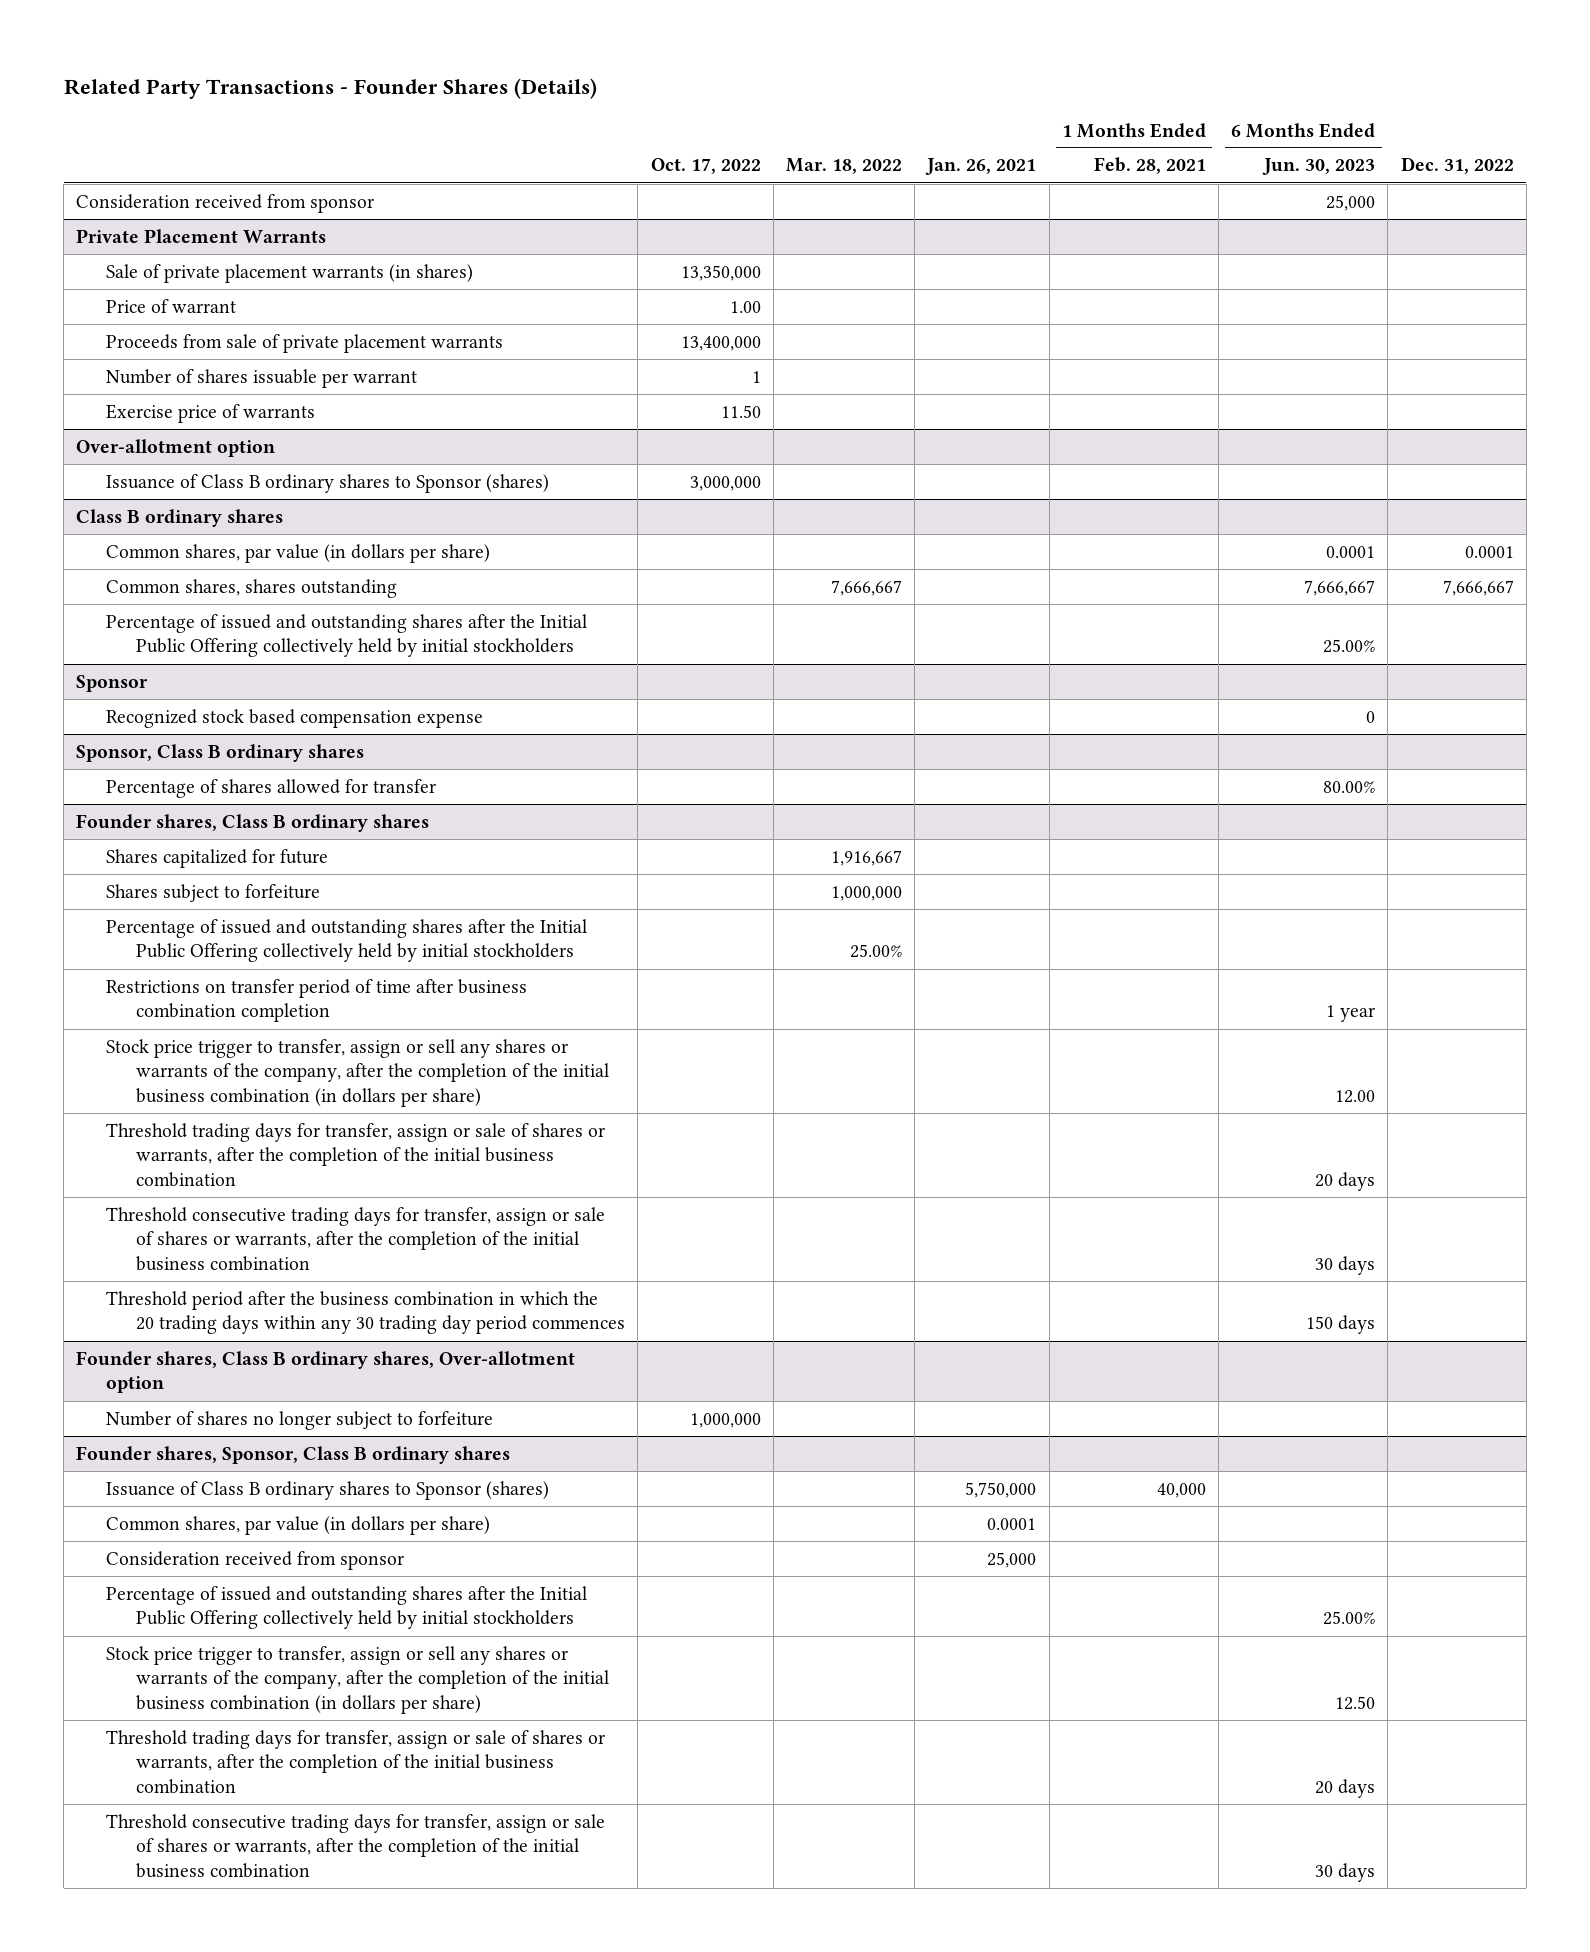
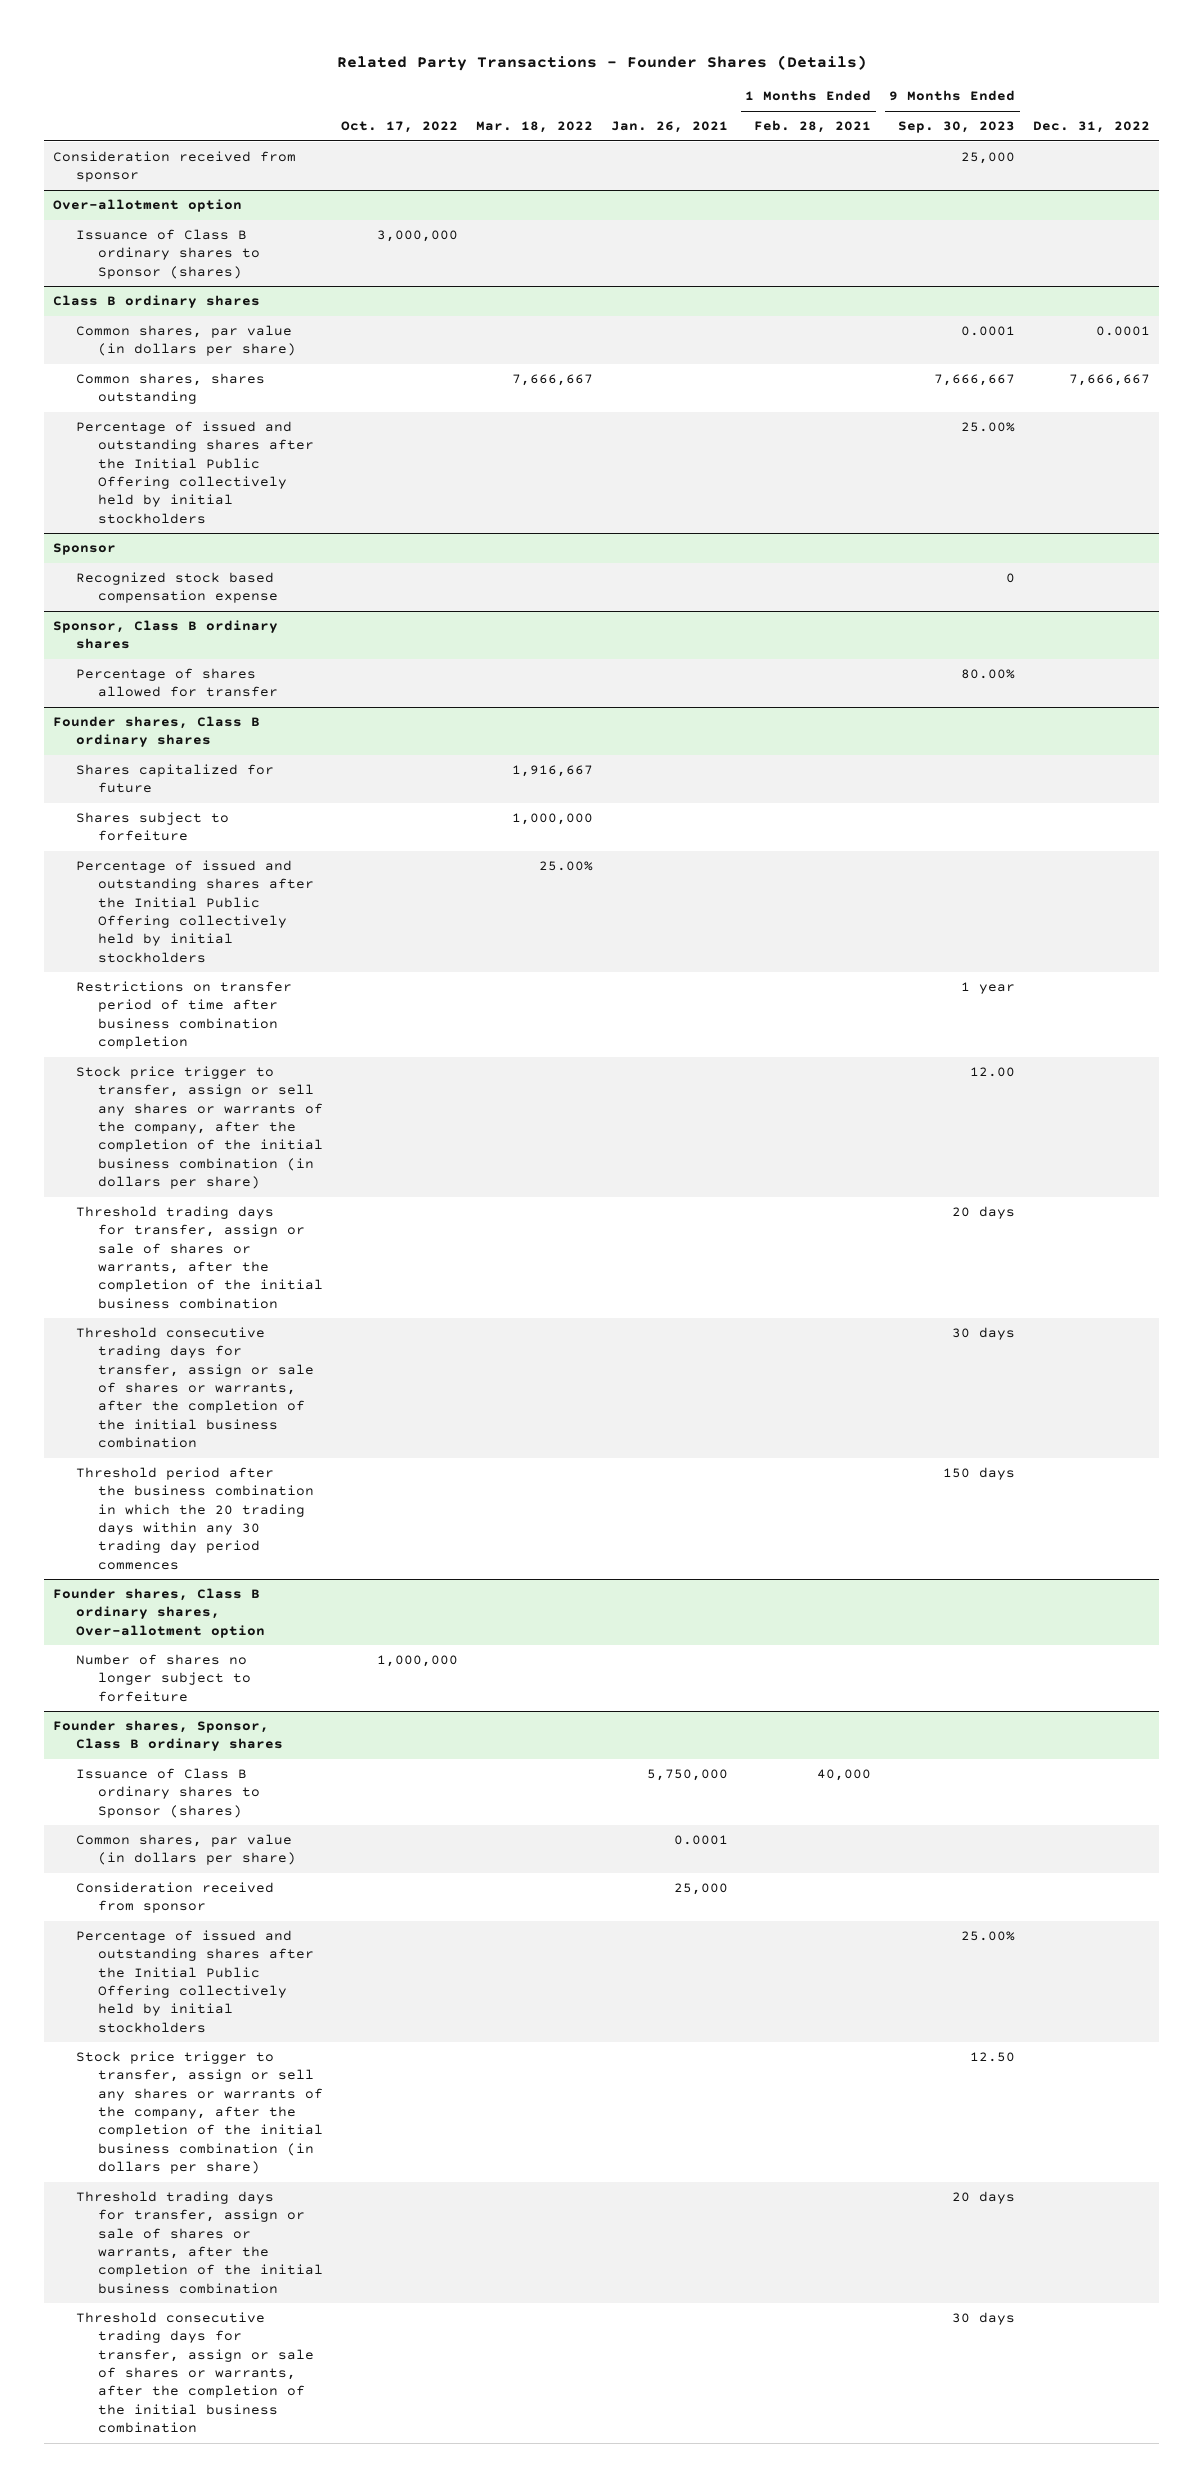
- | Oct. 17, 2022 | Mar. 18, 2022 | Jan. 26, 2021 | 1 Months Ended Feb. 28, 2021 | 6 Months Ended Jun. 30, 2023 | Dec. 31, 2022
+ | Oct. 17, 2022 | Mar. 18, 2022 | Jan. 26, 2021 | 1 Months Ended Feb. 28, 2021 | 9 Months Ended Sep. 30, 2023 | Dec. 31, 2022
- Private Placement Warrants
- Sale of private placement warrants (in shares) | 13,350,000 | | | | |
- Price of warrant | 1.00 | | | | |
- Proceeds from sale of private placement warrants | 13,400,000 | | | | |
- Number of shares issuable per warrant | 1 | | | | |
- Exercise price of warrants | 11.50 | | | | |

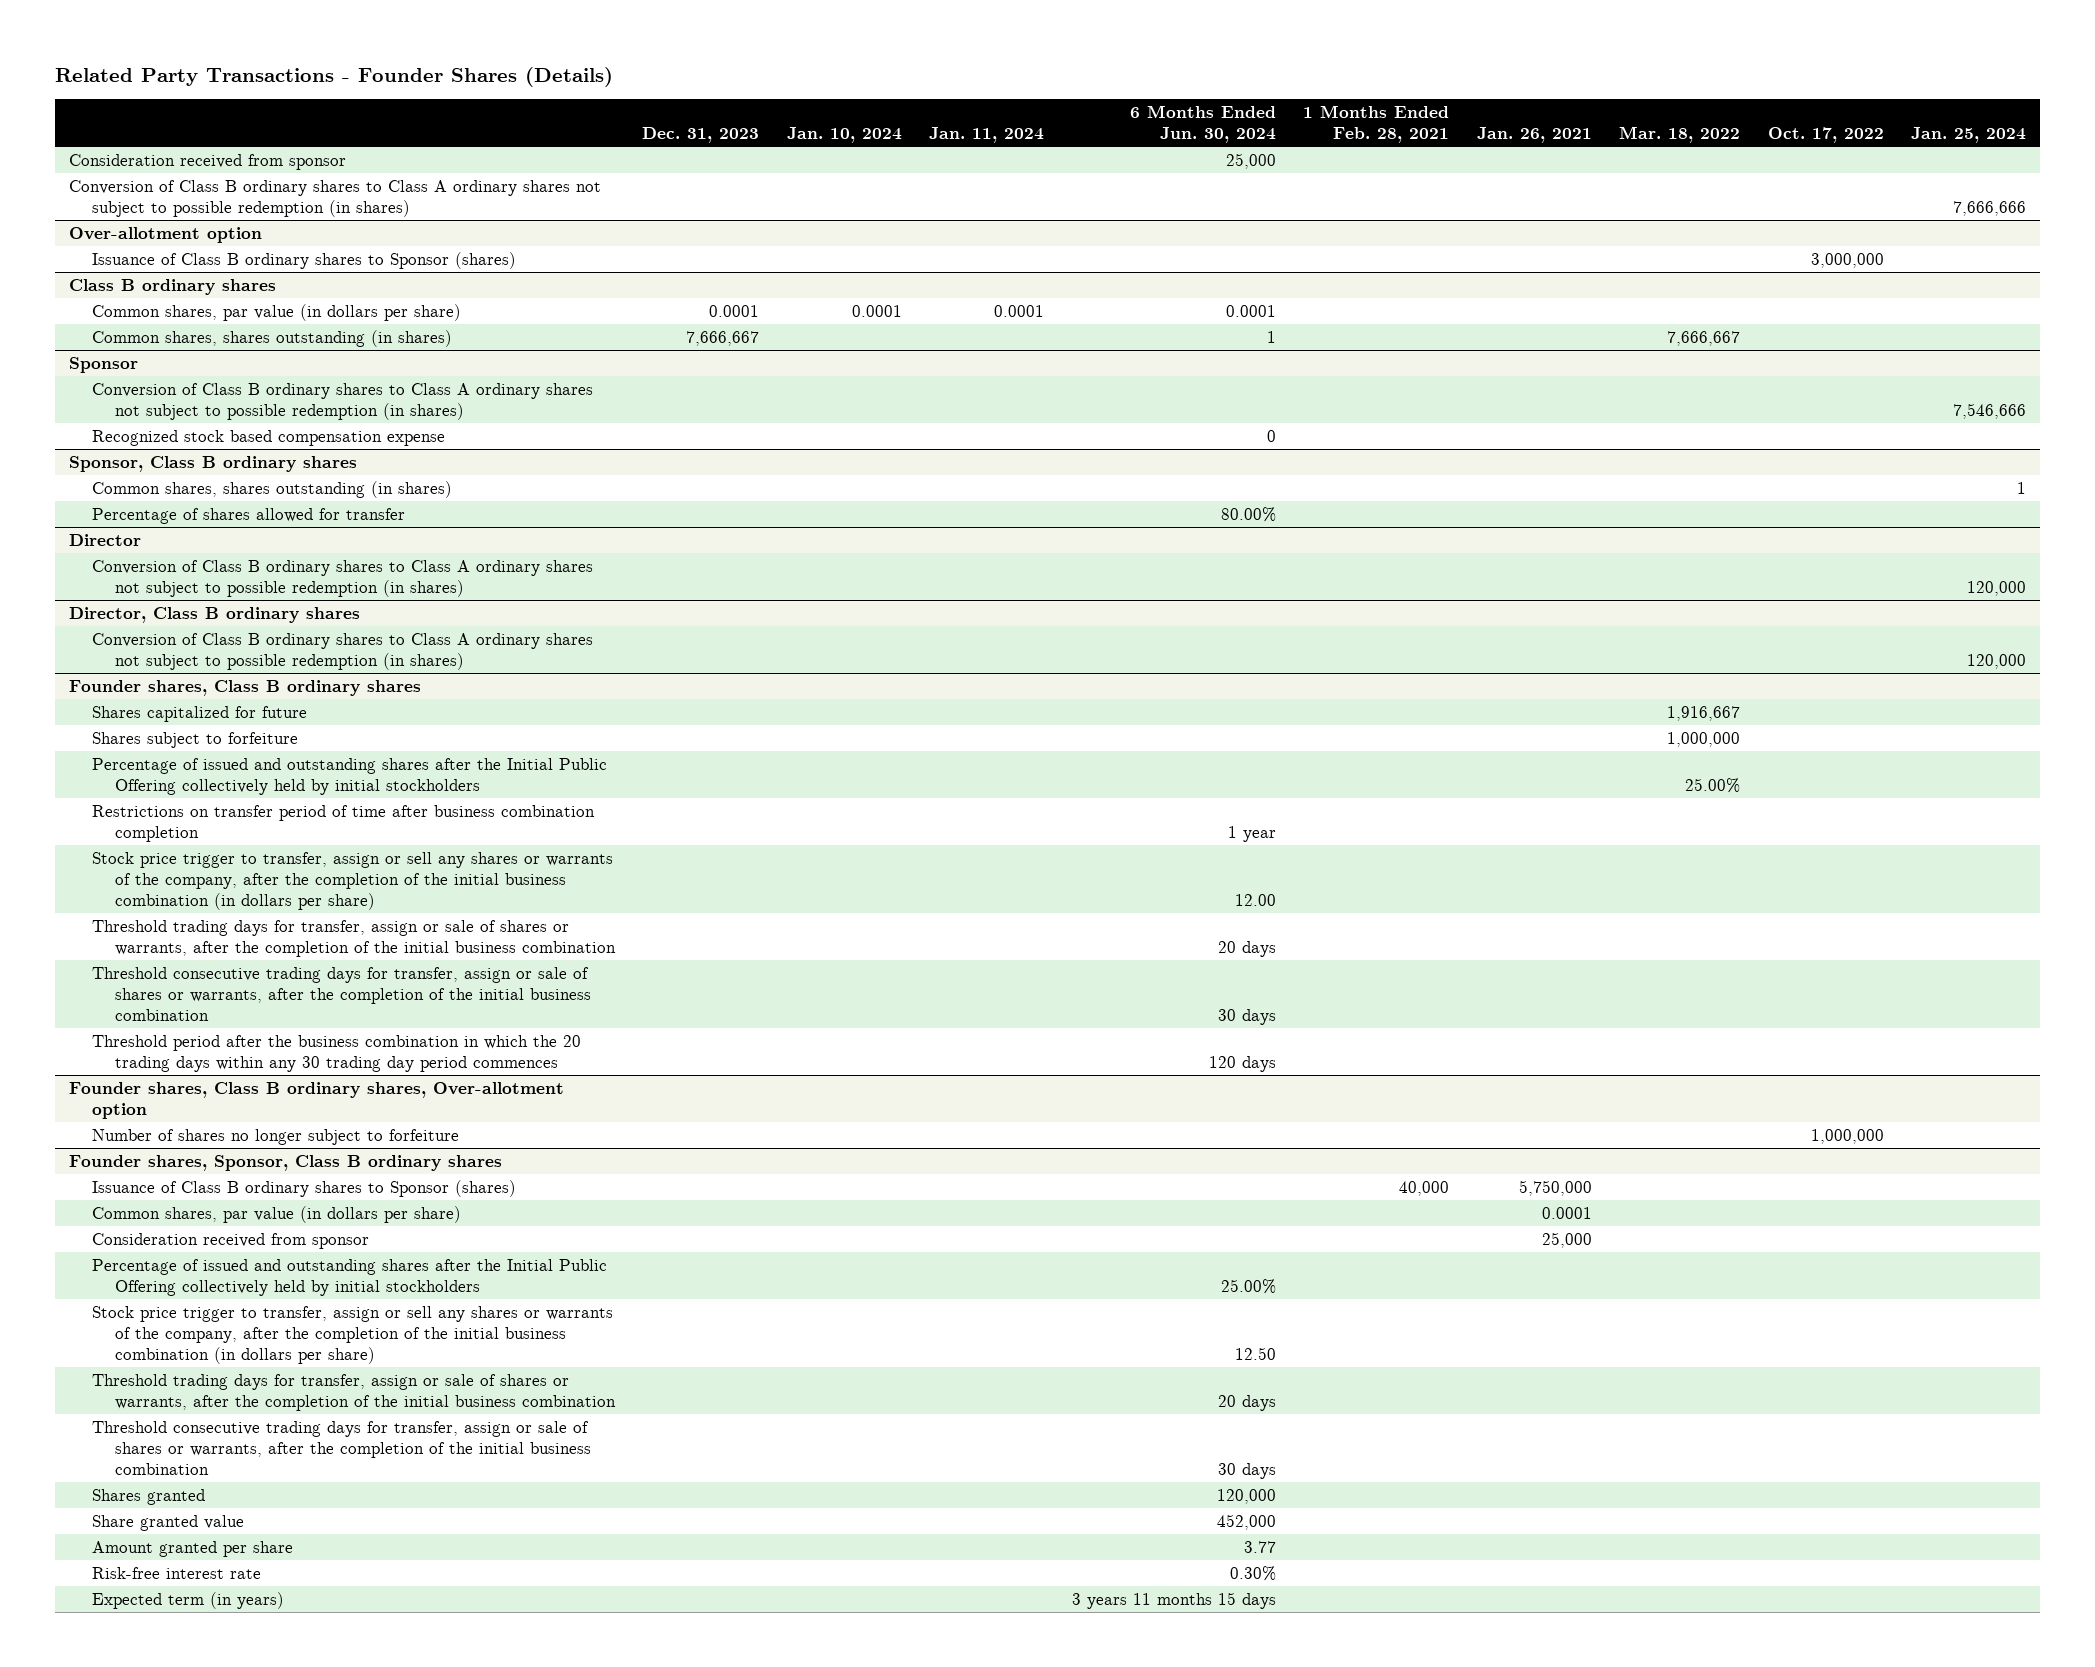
- | Oct. 17, 2022 | Mar. 18, 2022 | Jan. 26, 2021 | 1 Months Ended Feb. 28, 2021 | 9 Months Ended Sep. 30, 2023 | Dec. 31, 2022
+ | Dec. 31, 2023 | Jan. 10, 2024 | Jan. 11, 2024 | 6 Months Ended Jun. 30, 2024 | 1 Months Ended Feb. 28, 2021 | Jan. 26, 2021 | Mar. 18, 2022 | Oct. 17, 2022 | Jan. 25, 2024
+ Conversion of Class B ordinary shares to Class A ordinary shares not subject to possible redemption (in shares) | | | | | | | | | 7,666,666
@ Class B ordinary shares
- Common shares, shares outstanding | | 7,666,667 | | | 7,666,667 | 7,666,667
- Percentage of issued and outstanding shares after the Initial Public Offering collectively held by initial stockholders | | | | | 25.00% |
+ Common shares, shares outstanding (in shares) | 7,666,667 | | | 1 | | | 7,666,667 | |
@ Sponsor
+ Conversion of Class B ordinary shares to Class A ordinary shares not subject to possible redemption (in shares) | | | | | | | | | 7,546,666
@ Sponsor, Class B ordinary shares
+ Common shares, shares outstanding (in shares) | | | | | | | | | 1
+ Director
+ Conversion of Class B ordinary shares to Class A ordinary shares not subject to possible redemption (in shares) | | | | | | | | | 120,000
+ Director, Class B ordinary shares
+ Conversion of Class B ordinary shares to Class A ordinary shares not subject to possible redemption (in shares) | | | | | | | | | 120,000
@ Founder shares, Sponsor, Class B ordinary shares
+ Shares granted | | | | 120,000 | | | | |
+ Share granted value | | | | 452,000 | | | | |
+ Amount granted per share | | | | 3.77 | | | | |
+ Risk-free interest rate | | | | 0.30% | | | | |
+ Expected term (in years) | | | | 3 years 11 months 15 days | | | | |

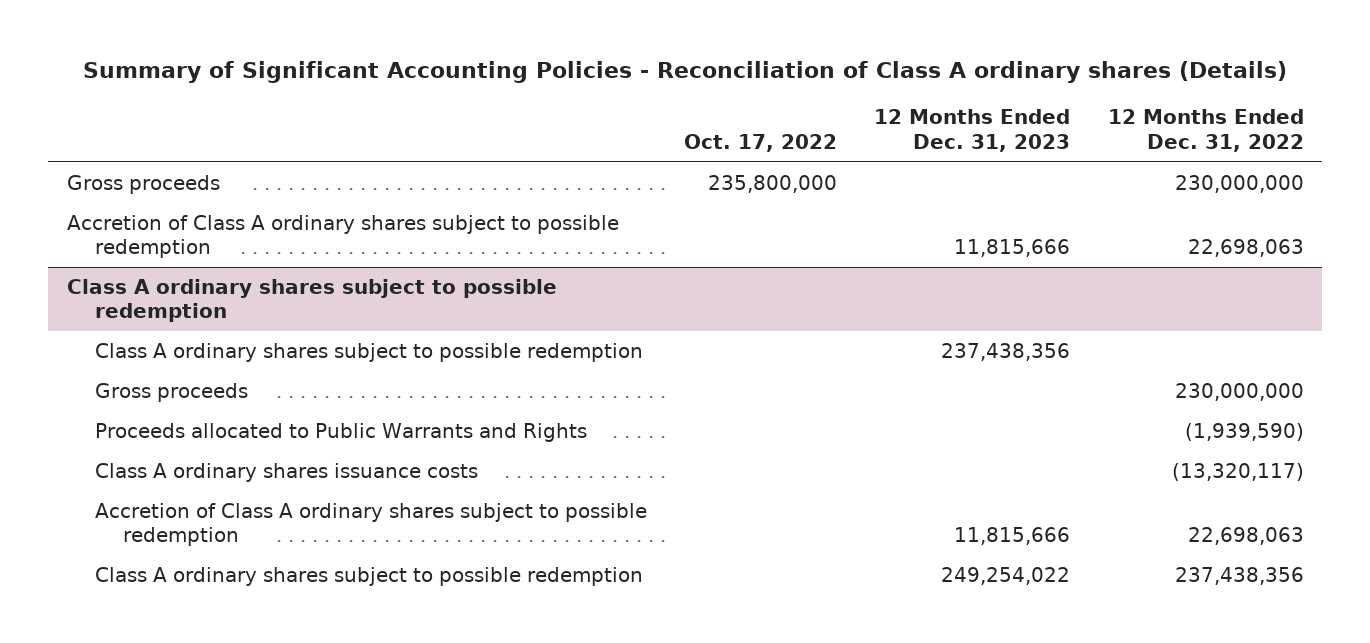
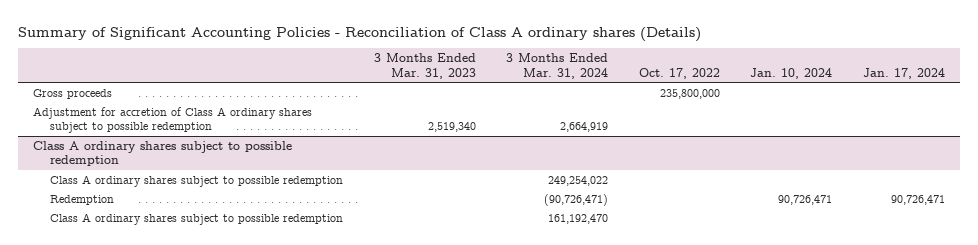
- | Oct. 17, 2022 | 12 Months Ended Dec. 31, 2023 | 12 Months Ended Dec. 31, 2022
+ | 3 Months Ended Mar. 31, 2023 | 3 Months Ended Mar. 31, 2024 | Oct. 17, 2022 | Jan. 10, 2024 | Jan. 17, 2024
- Accretion of Class A ordinary shares subject to possible redemption | | 11,815,666 | 22,698,063
+ Adjustment for accretion of Class A ordinary shares subject to possible redemption | 2,519,340 | 2,664,919 | | |
@ Class A ordinary shares subject to possible redemption
- Gross proceeds | | | 230,000,000
- Proceeds allocated to Public Warrants and Rights | | | (1,939,590)
- Class A ordinary shares issuance costs | | | (13,320,117)
- Accretion of Class A ordinary shares subject to possible redemption | | 11,815,666 | 22,698,063
+ Redemption | | (90,726,471) | | 90,726,471 | 90,726,471

